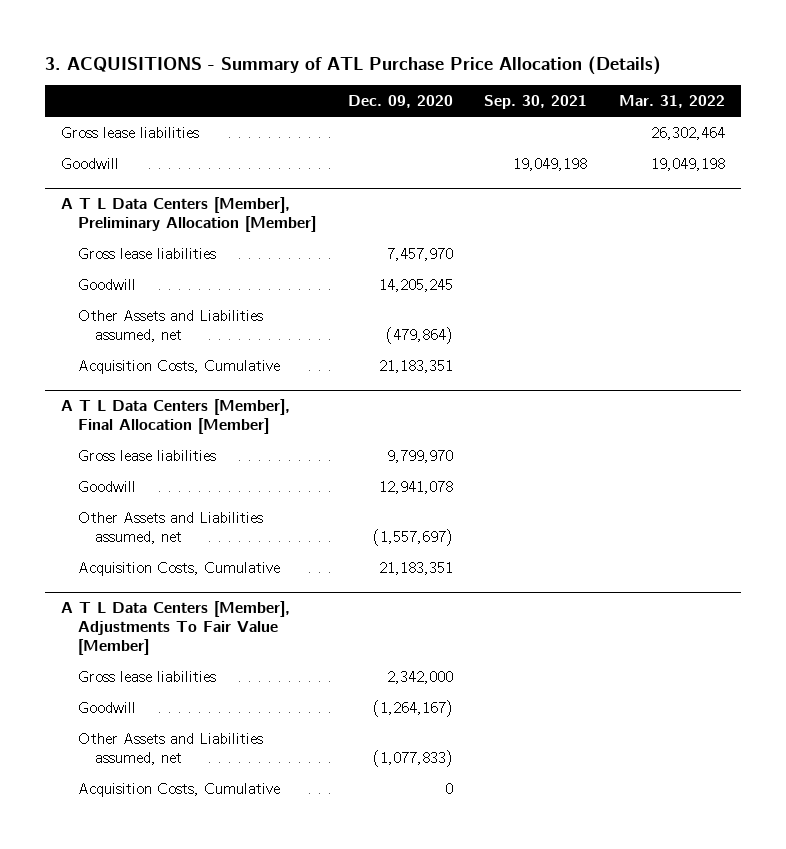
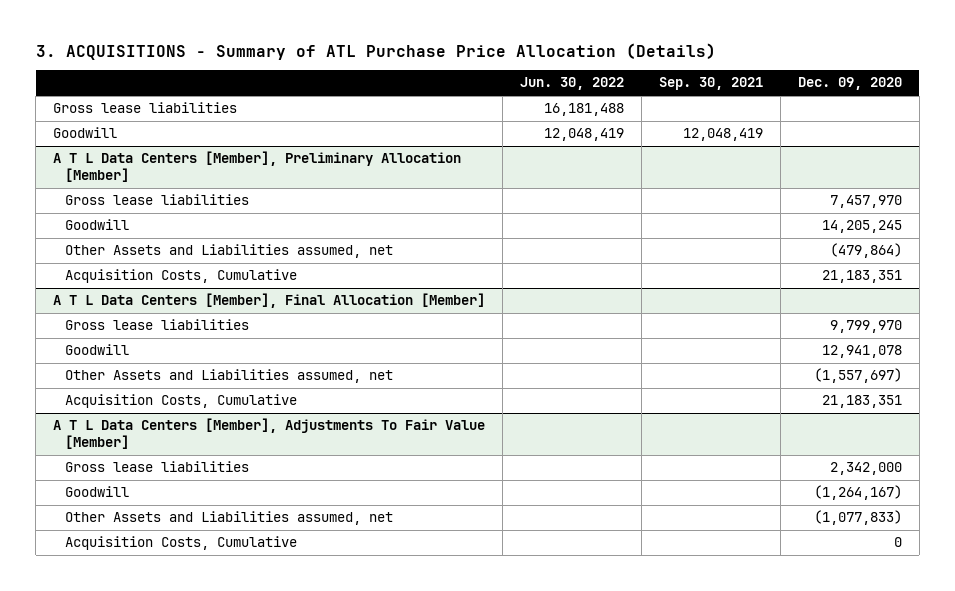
- | Dec. 09, 2020 | Sep. 30, 2021 | Mar. 31, 2022
+ | Jun. 30, 2022 | Sep. 30, 2021 | Dec. 09, 2020
- Goodwill | | 19,049,198 | 19,049,198
+ Goodwill | 12,048,419 | 12,048,419 |

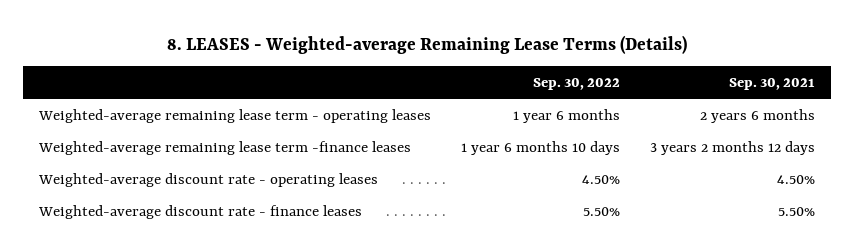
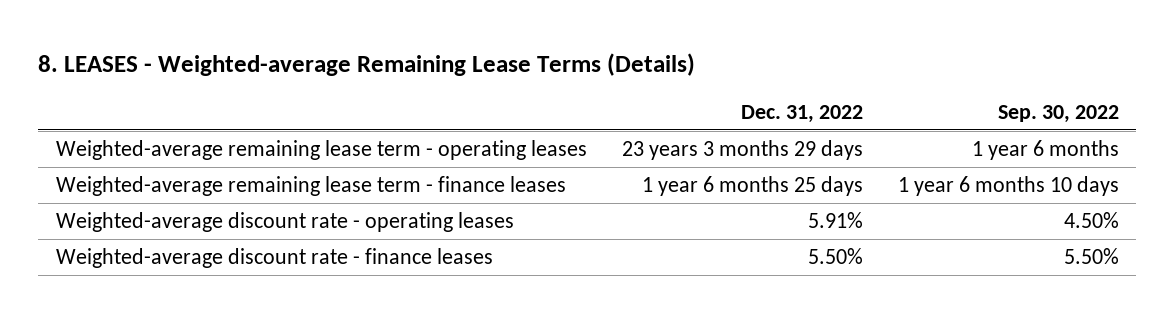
- | Sep. 30, 2022 | Sep. 30, 2021
+ | Dec. 31, 2022 | Sep. 30, 2022
- Weighted-average remaining lease term -finance leases | 1 year 6 months 10 days | 3 years 2 months 12 days
+ Weighted-average remaining lease term - finance leases | 1 year 6 months 25 days | 1 year 6 months 10 days

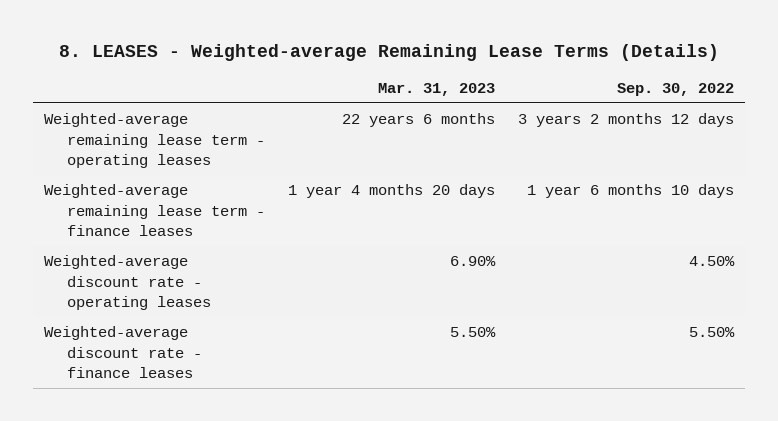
- | Dec. 31, 2022 | Sep. 30, 2022
+ | Mar. 31, 2023 | Sep. 30, 2022
- Weighted-average remaining lease term - operating leases | 23 years 3 months 29 days | 1 year 6 months
+ Weighted-average remaining lease term - operating leases | 22 years 6 months | 3 years 2 months 12 days

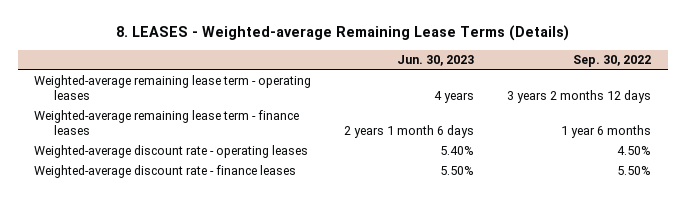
- | Mar. 31, 2023 | Sep. 30, 2022
+ | Jun. 30, 2023 | Sep. 30, 2022
- Weighted-average remaining lease term - finance leases | 1 year 4 months 20 days | 1 year 6 months 10 days
+ Weighted-average remaining lease term - finance leases | 2 years 1 month 6 days | 1 year 6 months

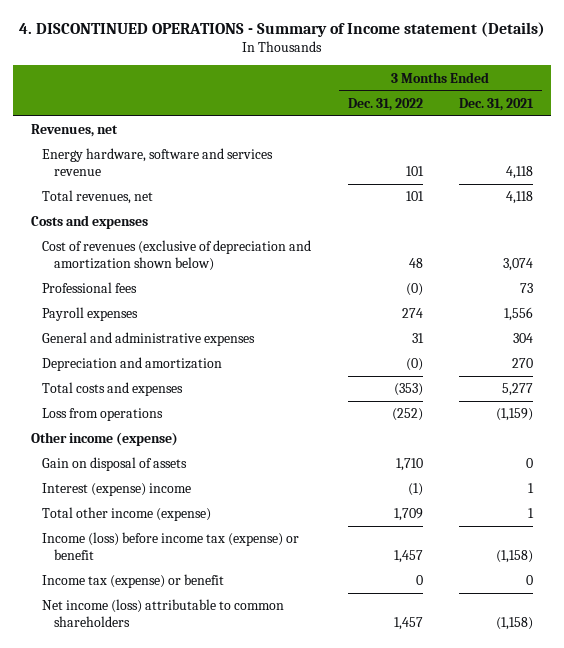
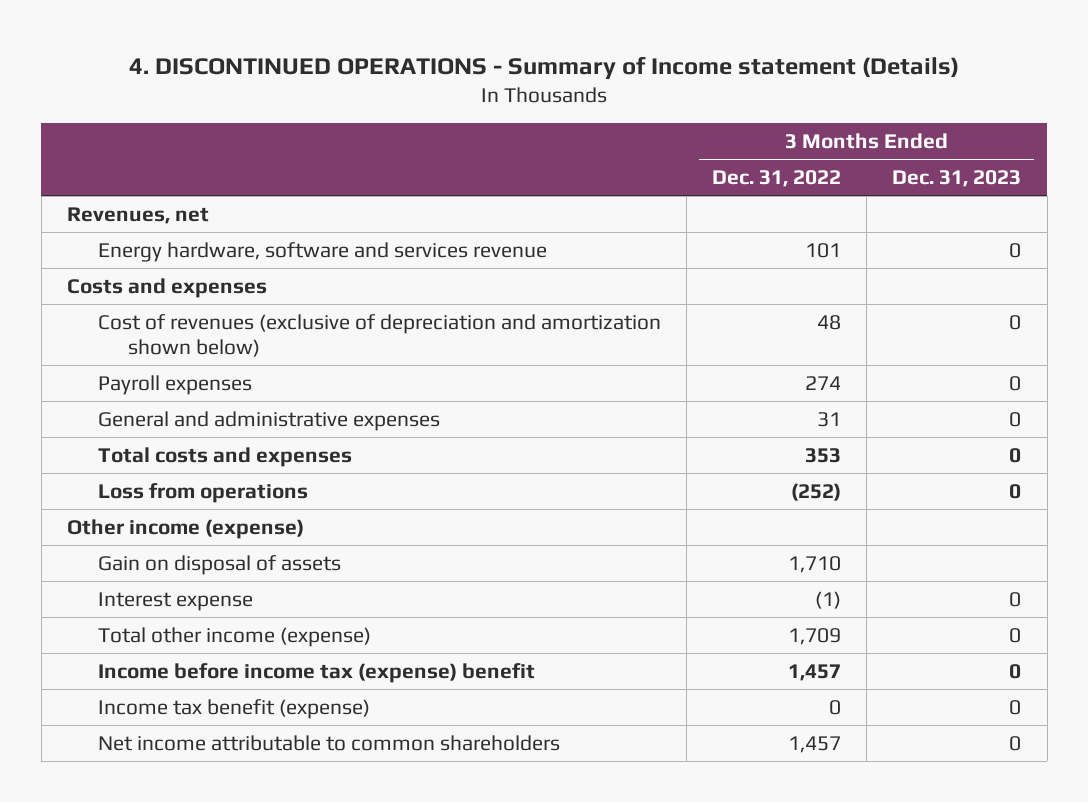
- | 3 Months Ended Dec. 31, 2022 | 3 Months Ended Dec. 31, 2021
+ | 3 Months Ended Dec. 31, 2022 | 3 Months Ended Dec. 31, 2023
- Total revenues, net | 101 | 4,118
- Professional fees | (0) | 73
- Depreciation and amortization | (0) | 270
- Total costs and expenses | (353) | 5,277
+ Total costs and expenses | 353 | 0
- Interest (expense) income | (1) | 1
+ Interest expense | (1) | 0
- Income (loss) before income tax (expense) or benefit | 1,457 | (1,158)
- Income tax (expense) or benefit | 0 | 0
- Net income (loss) attributable to common shareholders | 1,457 | (1,158)
+ Income before income tax (expense) benefit | 1,457 | 0
+ Income tax benefit (expense) | 0 | 0
+ Net income attributable to common shareholders | 1,457 | 0

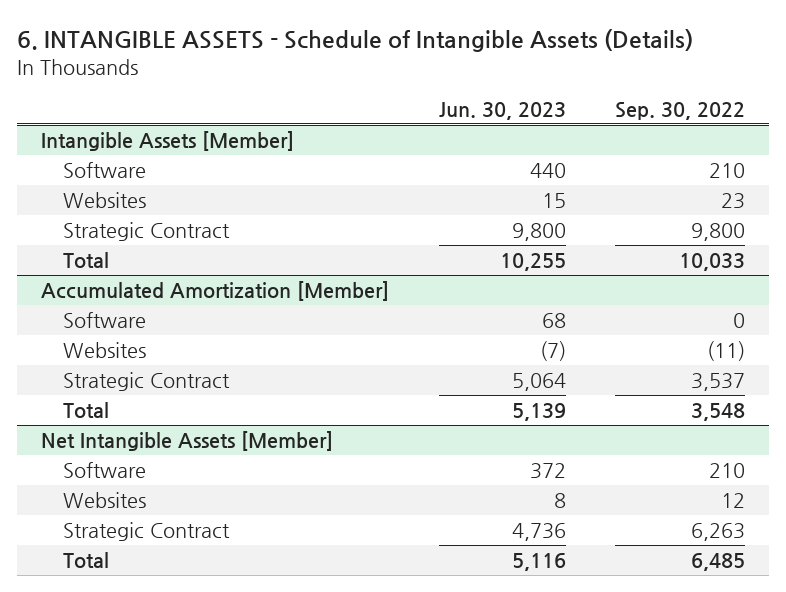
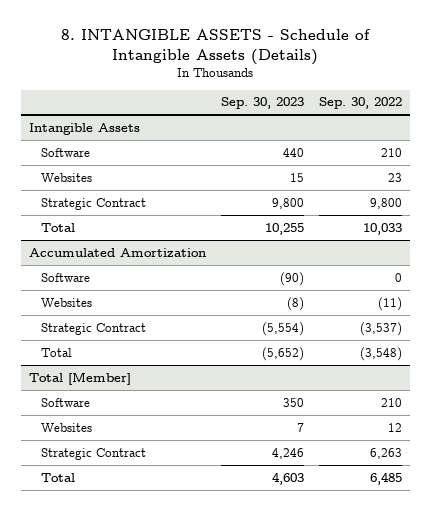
- 6. INTANGIBLE ASSETS - Schedule of Intangible Assets (Details)
+ 8. INTANGIBLE ASSETS - Schedule of Intangible Assets (Details)
- | Jun. 30, 2023 | Sep. 30, 2022
+ | Sep. 30, 2023 | Sep. 30, 2022
- Intangible Assets [Member]
+ Intangible Assets
- Accumulated Amortization [Member]
+ Accumulated Amortization
- Strategic Contract | 5,064 | 3,537
- Total | 5,139 | 3,548
- Net Intangible Assets [Member]
+ Strategic Contract | (5,554) | (3,537)
+ Total | (5,652) | (3,548)
+ Total [Member]

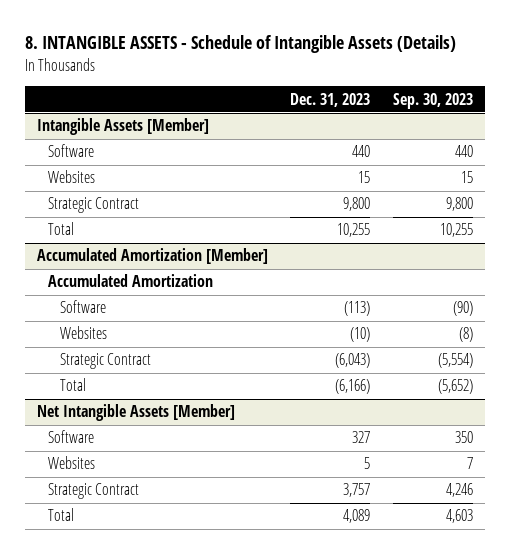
- | Sep. 30, 2023 | Sep. 30, 2022
+ | Dec. 31, 2023 | Sep. 30, 2023
- Intangible Assets
+ Intangible Assets [Member]
- Accumulated Amortization
+ Accumulated Amortization [Member]
+ Accumulated Amortization
- Total [Member]
+ Net Intangible Assets [Member]

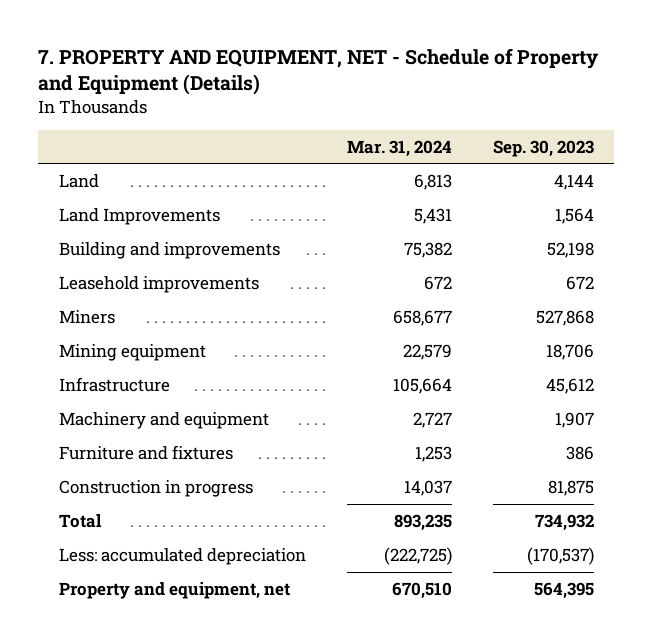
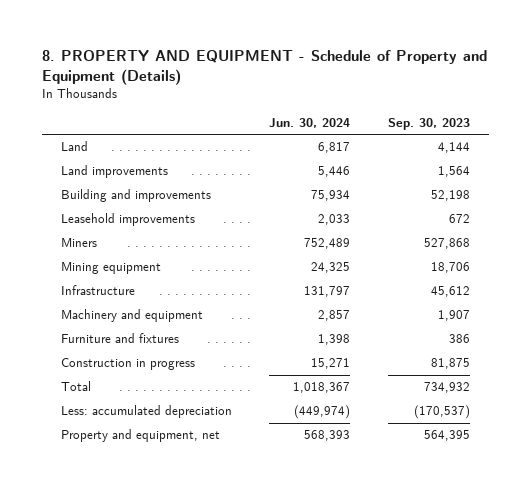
- 7. PROPERTY AND EQUIPMENT, NET - Schedule of Property and Equipment (Details)
+ 8. PROPERTY AND EQUIPMENT - Schedule of Property and Equipment (Details)
- | Mar. 31, 2024 | Sep. 30, 2023
+ | Jun. 30, 2024 | Sep. 30, 2023
- Land Improvements | 5,431 | 1,564
+ Land improvements | 5,446 | 1,564

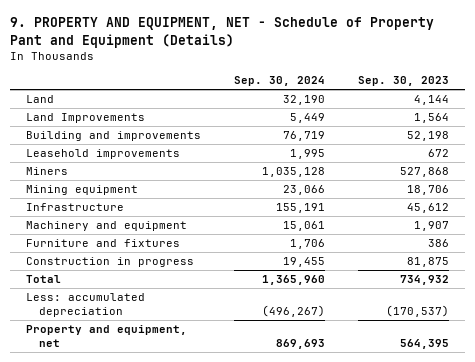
- 8. PROPERTY AND EQUIPMENT - Schedule of Property and Equipment (Details)
+ 9. PROPERTY AND EQUIPMENT, NET - Schedule of Property Pant and Equipment (Details)
- | Jun. 30, 2024 | Sep. 30, 2023
+ | Sep. 30, 2024 | Sep. 30, 2023
- Land improvements | 5,446 | 1,564
+ Land Improvements | 5,449 | 1,564

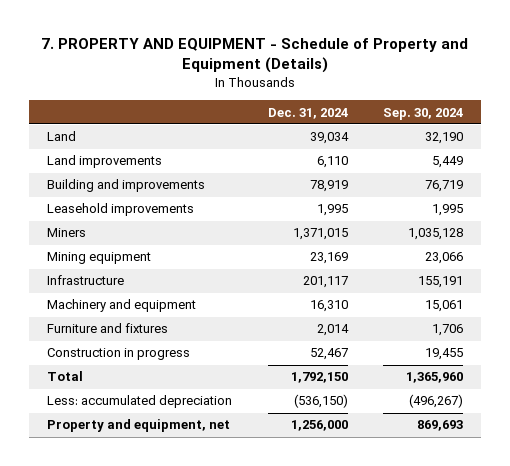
- 9. PROPERTY AND EQUIPMENT, NET - Schedule of Property Pant and Equipment (Details)
+ 7. PROPERTY AND EQUIPMENT - Schedule of Property and Equipment (Details)
- | Sep. 30, 2024 | Sep. 30, 2023
+ | Dec. 31, 2024 | Sep. 30, 2024
- Land Improvements | 5,449 | 1,564
+ Land improvements | 6,110 | 5,449

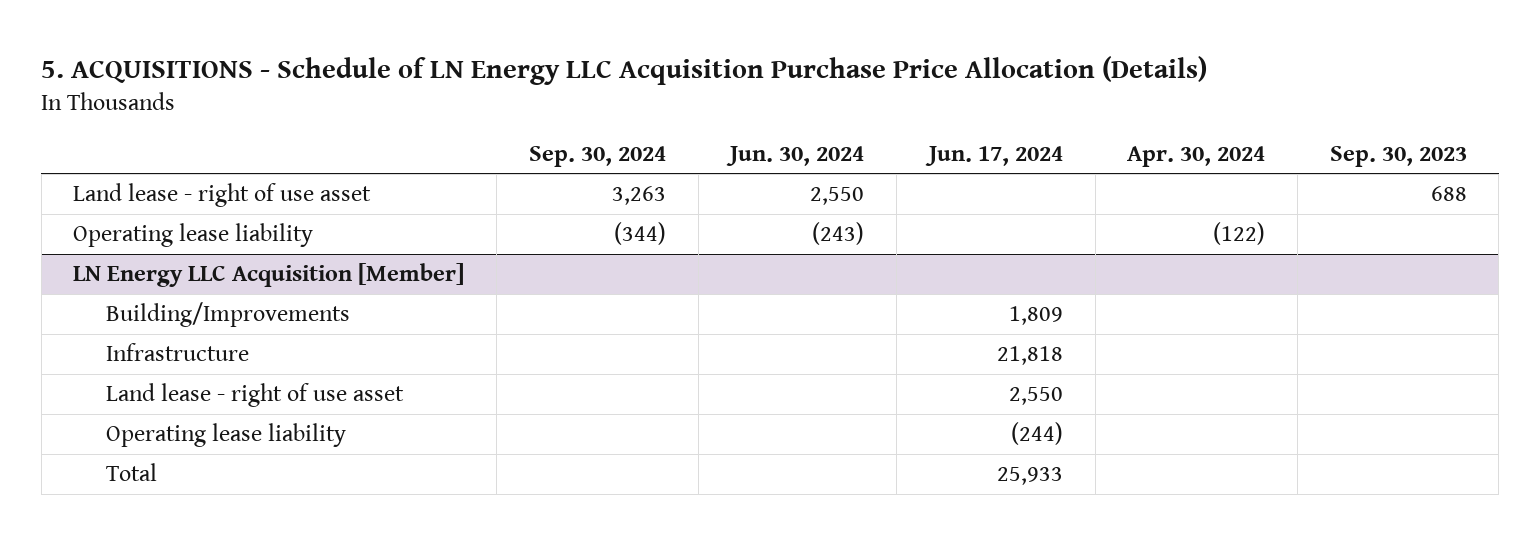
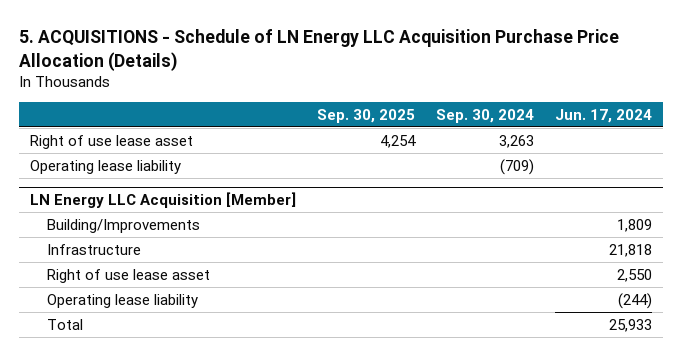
- | Sep. 30, 2024 | Jun. 30, 2024 | Jun. 17, 2024 | Apr. 30, 2024 | Sep. 30, 2023
+ | Sep. 30, 2025 | Sep. 30, 2024 | Jun. 17, 2024
- Land lease - right of use asset | 3,263 | 2,550 | | | 688
- Operating lease liability | (344) | (243) | | (122) |
+ Right of use lease asset | 4,254 | 3,263 |
+ Operating lease liability | | (709) |
@ LN Energy LLC Acquisition [Member]
- Land lease - right of use asset | | | 2,550 | |
+ Right of use lease asset | | | 2,550

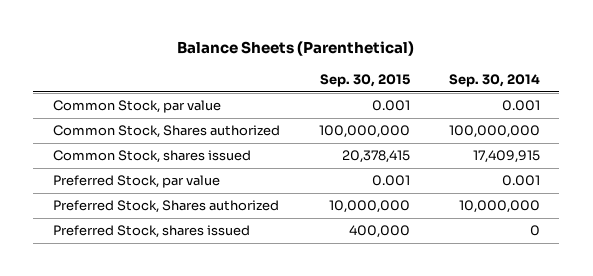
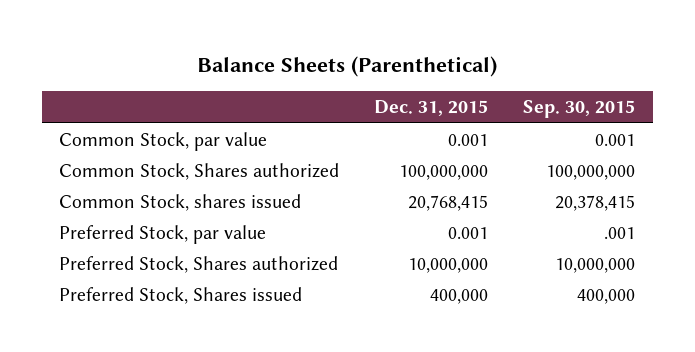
- | Sep. 30, 2015 | Sep. 30, 2014
+ | Dec. 31, 2015 | Sep. 30, 2015
- Preferred Stock, par value | 0.001 | 0.001
+ Preferred Stock, par value | 0.001 | .001
- Preferred Stock, shares issued | 400,000 | 0
+ Preferred Stock, Shares issued | 400,000 | 400,000

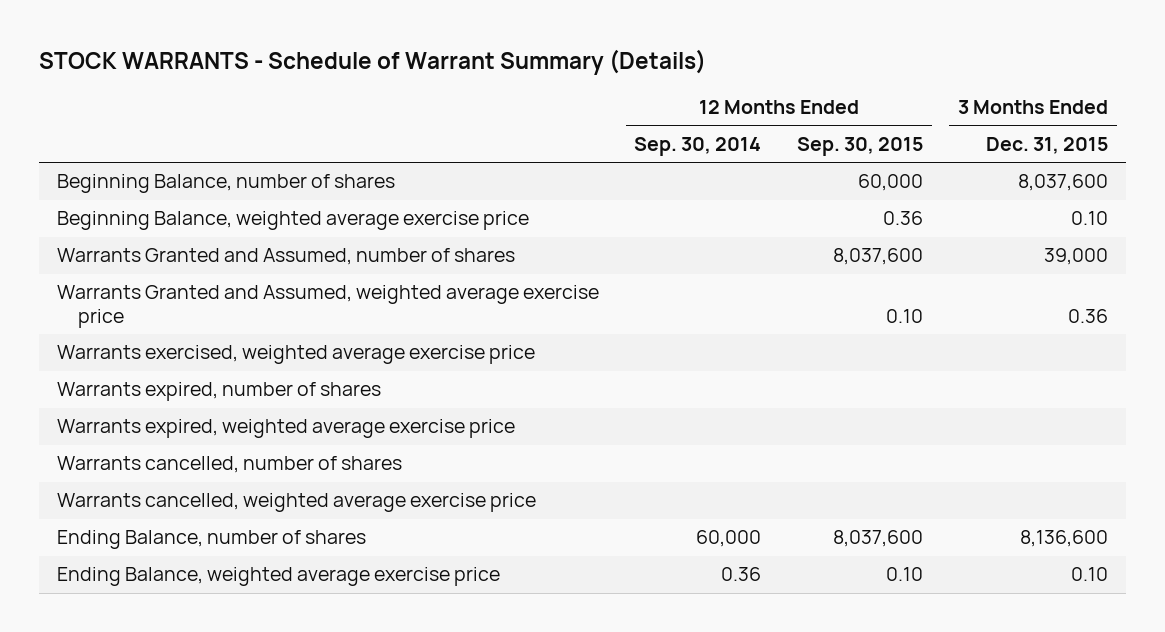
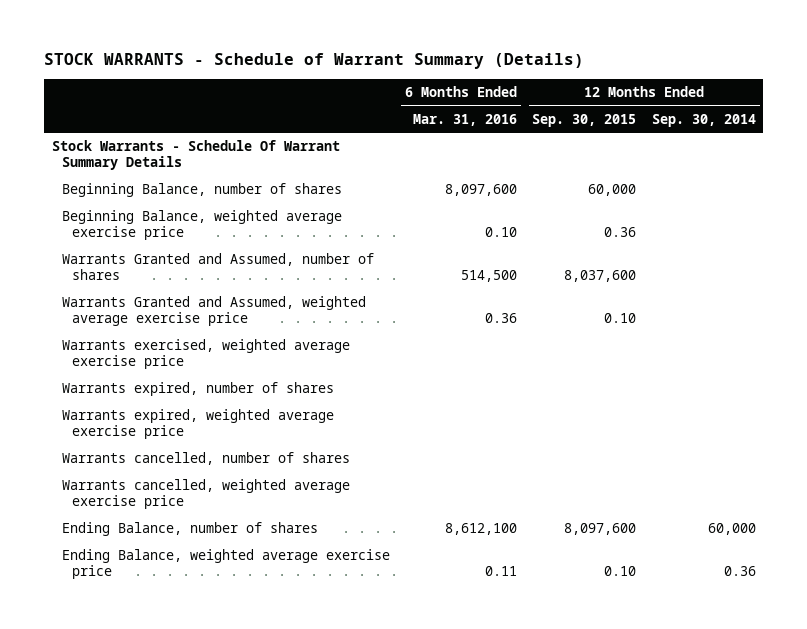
- | 12 Months Ended Sep. 30, 2014 | 12 Months Ended Sep. 30, 2015 | 3 Months Ended Dec. 31, 2015
+ | 6 Months Ended Mar. 31, 2016 | 12 Months Ended Sep. 30, 2015 | 12 Months Ended Sep. 30, 2014
+ Stock Warrants - Schedule Of Warrant Summary Details
- Ending Balance, number of shares | 60,000 | 8,037,600 | 8,136,600
+ Ending Balance, number of shares | 8,612,100 | 8,097,600 | 60,000

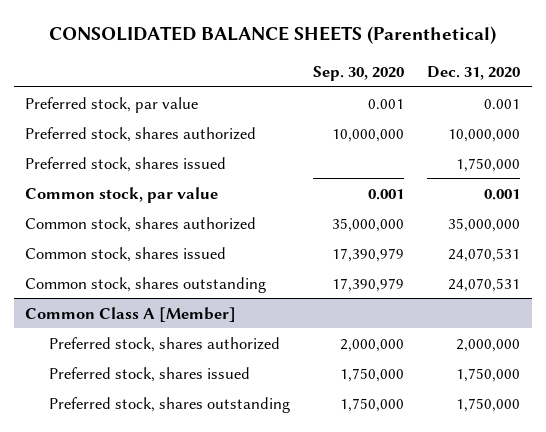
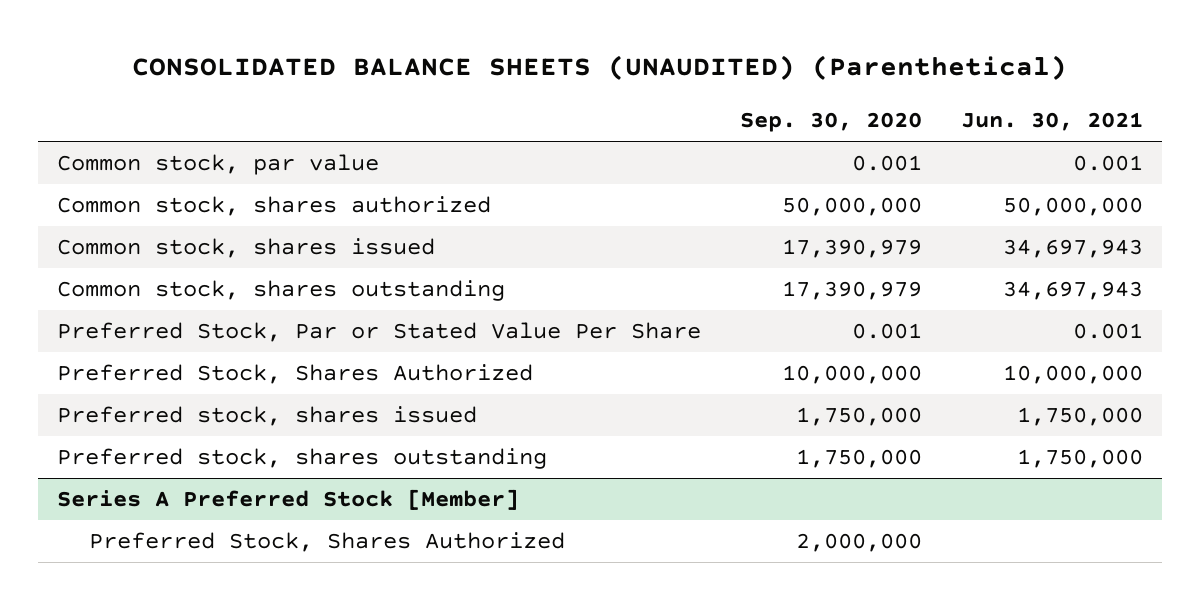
- CONSOLIDATED BALANCE SHEETS (Parenthetical)
+ CONSOLIDATED BALANCE SHEETS (UNAUDITED) (Parenthetical)
- | Sep. 30, 2020 | Dec. 31, 2020
+ | Sep. 30, 2020 | Jun. 30, 2021
- Preferred stock, par value | 0.001 | 0.001
- Preferred stock, shares authorized | 10,000,000 | 10,000,000
- Preferred stock, shares issued | | 1,750,000
- Common stock, shares authorized | 35,000,000 | 35,000,000
+ Common stock, shares authorized | 50,000,000 | 50,000,000
- Common Class A [Member]
- Preferred stock, shares authorized | 2,000,000 | 2,000,000
+ Preferred Stock, Par or Stated Value Per Share | 0.001 | 0.001
+ Preferred Stock, Shares Authorized | 10,000,000 | 10,000,000
+ Series A Preferred Stock [Member]
+ Preferred Stock, Shares Authorized | 2,000,000 |

